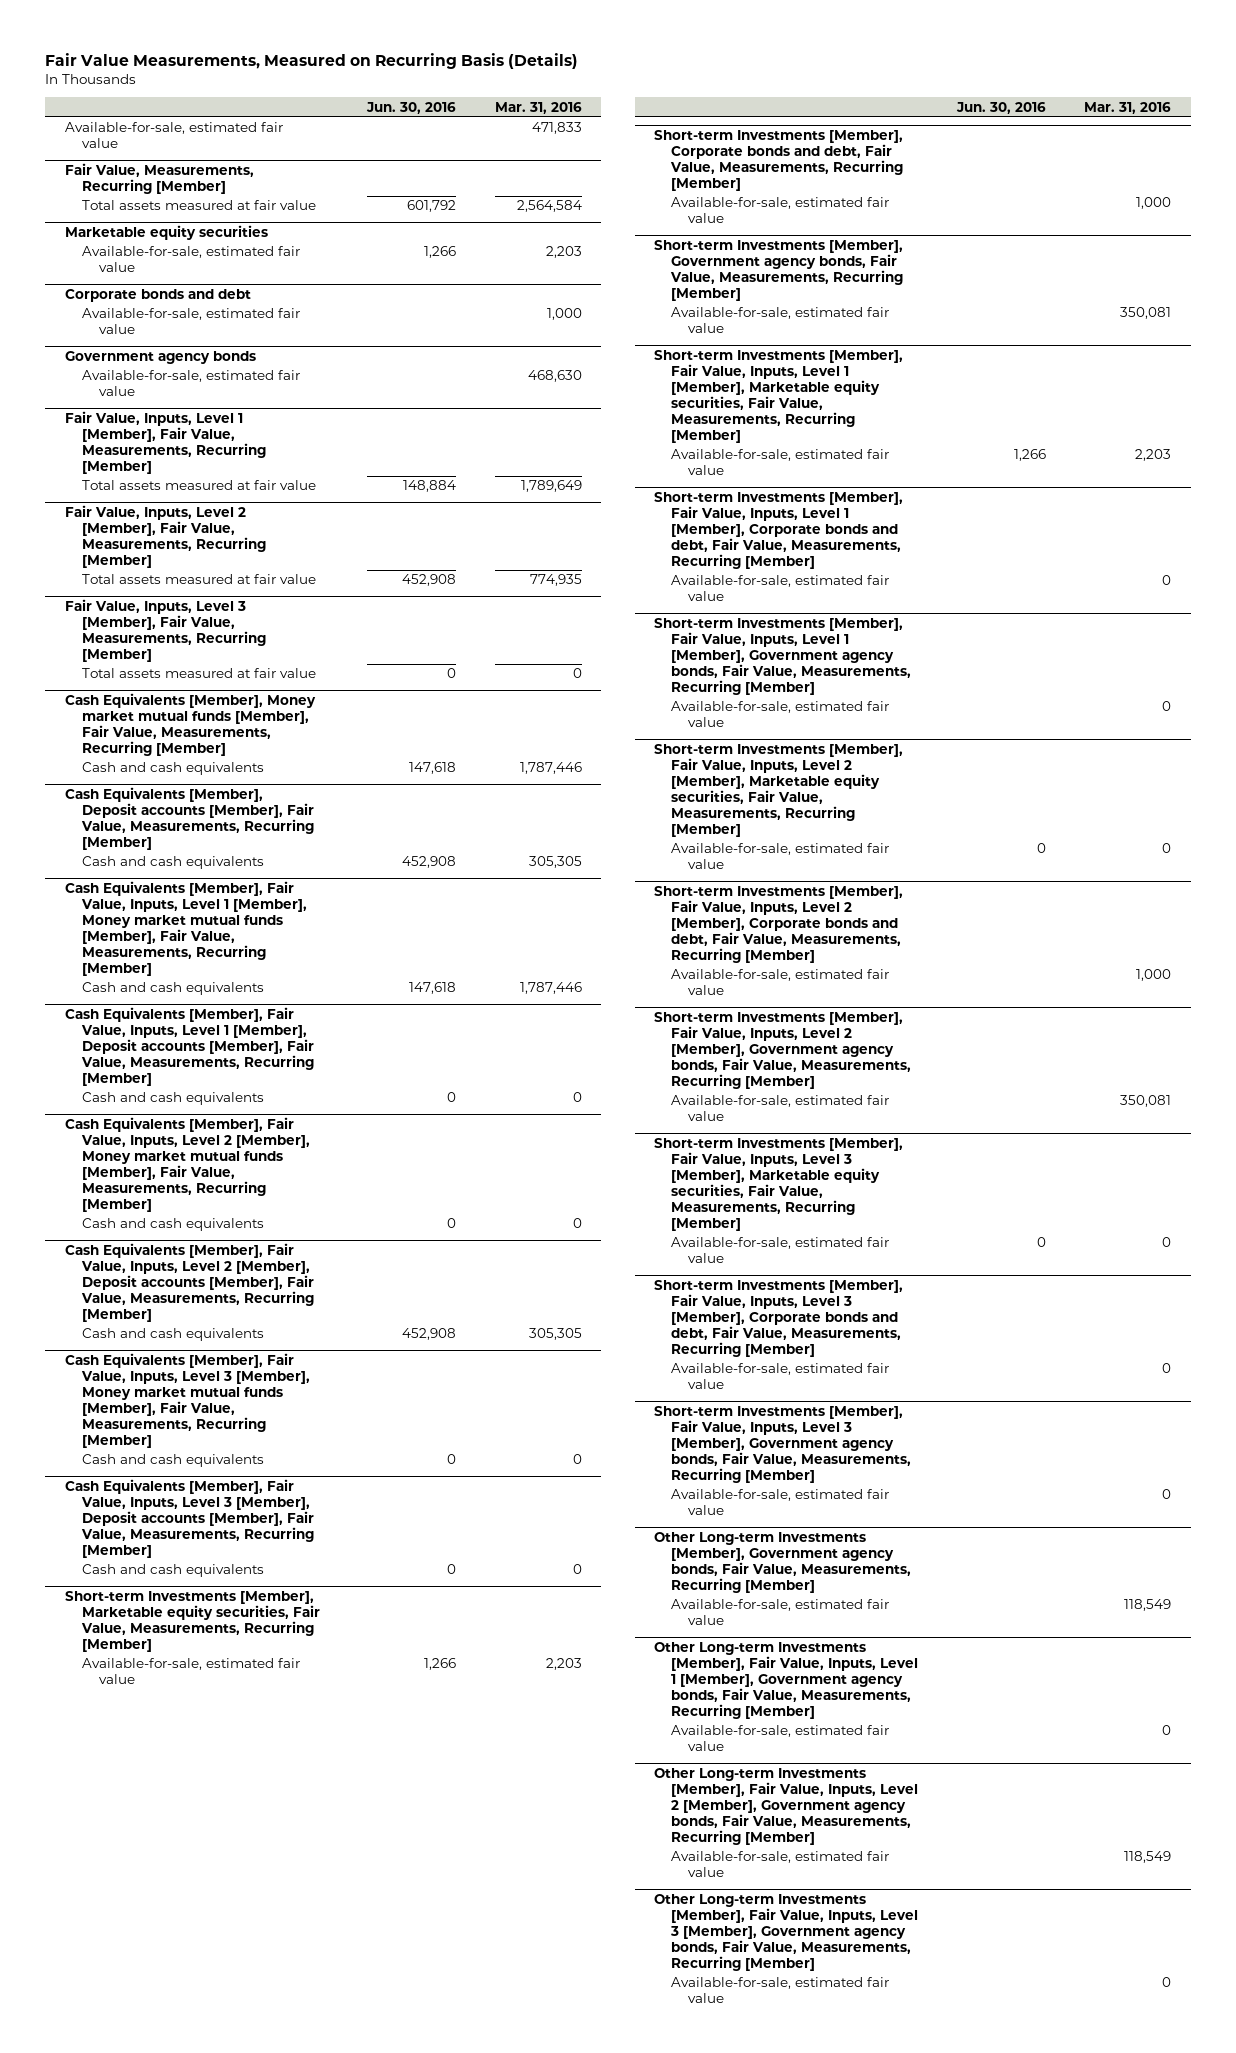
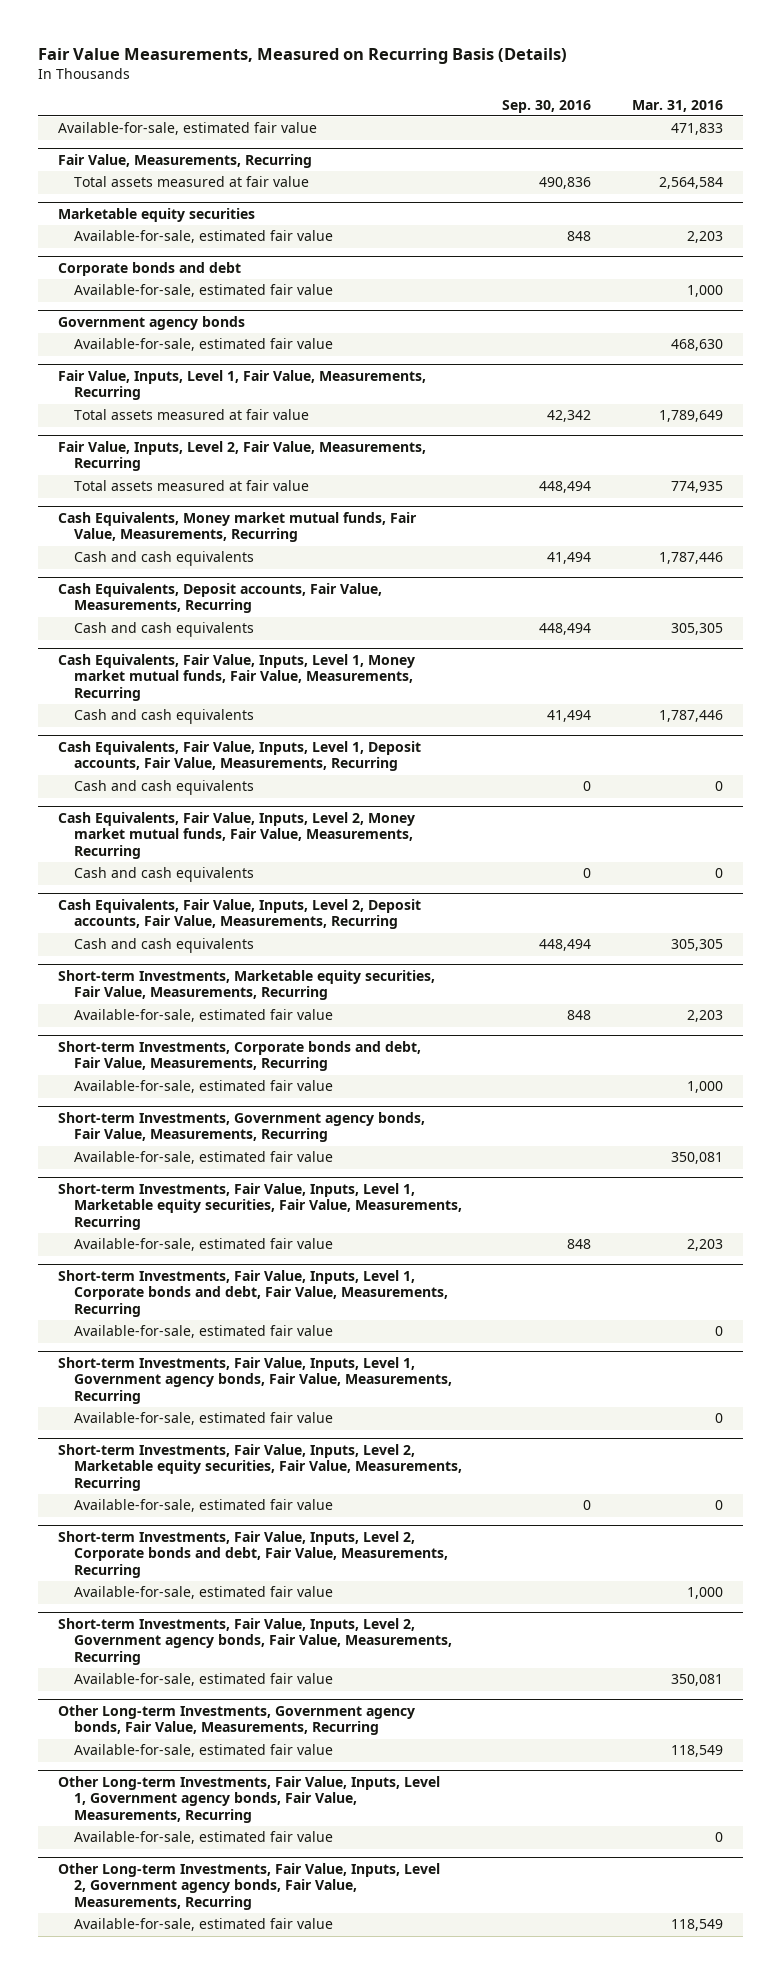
- | Jun. 30, 2016 | Mar. 31, 2016
+ | Sep. 30, 2016 | Mar. 31, 2016
- Fair Value, Measurements, Recurring [Member]
+ Fair Value, Measurements, Recurring
- Fair Value, Inputs, Level 1 [Member], Fair Value, Measurements, Recurring [Member]
+ Fair Value, Inputs, Level 1, Fair Value, Measurements, Recurring
- Fair Value, Inputs, Level 2 [Member], Fair Value, Measurements, Recurring [Member]
+ Fair Value, Inputs, Level 2, Fair Value, Measurements, Recurring
- Fair Value, Inputs, Level 3 [Member], Fair Value, Measurements, Recurring [Member]
- Total assets measured at fair value | 0 | 0
- Cash Equivalents [Member], Money market mutual funds [Member], Fair Value, Measurements, Recurring [Member]
+ Cash Equivalents, Money market mutual funds, Fair Value, Measurements, Recurring
- Cash Equivalents [Member], Deposit accounts [Member], Fair Value, Measurements, Recurring [Member]
+ Cash Equivalents, Deposit accounts, Fair Value, Measurements, Recurring
- Cash Equivalents [Member], Fair Value, Inputs, Level 1 [Member], Money market mutual funds [Member], Fair Value, Measurements, Recurring [Member]
+ Cash Equivalents, Fair Value, Inputs, Level 1, Money market mutual funds, Fair Value, Measurements, Recurring
- Cash Equivalents [Member], Fair Value, Inputs, Level 1 [Member], Deposit accounts [Member], Fair Value, Measurements, Recurring [Member]
+ Cash Equivalents, Fair Value, Inputs, Level 1, Deposit accounts, Fair Value, Measurements, Recurring
- Cash Equivalents [Member], Fair Value, Inputs, Level 2 [Member], Money market mutual funds [Member], Fair Value, Measurements, Recurring [Member]
+ Cash Equivalents, Fair Value, Inputs, Level 2, Money market mutual funds, Fair Value, Measurements, Recurring
- Cash Equivalents [Member], Fair Value, Inputs, Level 2 [Member], Deposit accounts [Member], Fair Value, Measurements, Recurring [Member]
+ Cash Equivalents, Fair Value, Inputs, Level 2, Deposit accounts, Fair Value, Measurements, Recurring
- Cash Equivalents [Member], Fair Value, Inputs, Level 3 [Member], Money market mutual funds [Member], Fair Value, Measurements, Recurring [Member]
- Cash and cash equivalents | 0 | 0
- Cash Equivalents [Member], Fair Value, Inputs, Level 3 [Member], Deposit accounts [Member], Fair Value, Measurements, Recurring [Member]
- Cash and cash equivalents | 0 | 0
- Short-term Investments [Member], Marketable equity securities, Fair Value, Measurements, Recurring [Member]
+ Short-term Investments, Marketable equity securities, Fair Value, Measurements, Recurring
- Short-term Investments [Member], Corporate bonds and debt, Fair Value, Measurements, Recurring [Member]
+ Short-term Investments, Corporate bonds and debt, Fair Value, Measurements, Recurring
- Short-term Investments [Member], Government agency bonds, Fair Value, Measurements, Recurring [Member]
+ Short-term Investments, Government agency bonds, Fair Value, Measurements, Recurring
- Short-term Investments [Member], Fair Value, Inputs, Level 1 [Member], Marketable equity securities, Fair Value, Measurements, Recurring [Member]
+ Short-term Investments, Fair Value, Inputs, Level 1, Marketable equity securities, Fair Value, Measurements, Recurring
- Short-term Investments [Member], Fair Value, Inputs, Level 1 [Member], Corporate bonds and debt, Fair Value, Measurements, Recurring [Member]
+ Short-term Investments, Fair Value, Inputs, Level 1, Corporate bonds and debt, Fair Value, Measurements, Recurring
- Short-term Investments [Member], Fair Value, Inputs, Level 1 [Member], Government agency bonds, Fair Value, Measurements, Recurring [Member]
+ Short-term Investments, Fair Value, Inputs, Level 1, Government agency bonds, Fair Value, Measurements, Recurring
- Short-term Investments [Member], Fair Value, Inputs, Level 2 [Member], Marketable equity securities, Fair Value, Measurements, Recurring [Member]
+ Short-term Investments, Fair Value, Inputs, Level 2, Marketable equity securities, Fair Value, Measurements, Recurring
- Short-term Investments [Member], Fair Value, Inputs, Level 2 [Member], Corporate bonds and debt, Fair Value, Measurements, Recurring [Member]
+ Short-term Investments, Fair Value, Inputs, Level 2, Corporate bonds and debt, Fair Value, Measurements, Recurring
- Short-term Investments [Member], Fair Value, Inputs, Level 2 [Member], Government agency bonds, Fair Value, Measurements, Recurring [Member]
+ Short-term Investments, Fair Value, Inputs, Level 2, Government agency bonds, Fair Value, Measurements, Recurring
- Short-term Investments [Member], Fair Value, Inputs, Level 3 [Member], Marketable equity securities, Fair Value, Measurements, Recurring [Member]
- Available-for-sale, estimated fair value | 0 | 0
- Short-term Investments [Member], Fair Value, Inputs, Level 3 [Member], Corporate bonds and debt, Fair Value, Measurements, Recurring [Member]
- Available-for-sale, estimated fair value | | 0
- Short-term Investments [Member], Fair Value, Inputs, Level 3 [Member], Government agency bonds, Fair Value, Measurements, Recurring [Member]
- Available-for-sale, estimated fair value | | 0
- Other Long-term Investments [Member], Government agency bonds, Fair Value, Measurements, Recurring [Member]
+ Other Long-term Investments, Government agency bonds, Fair Value, Measurements, Recurring
- Other Long-term Investments [Member], Fair Value, Inputs, Level 1 [Member], Government agency bonds, Fair Value, Measurements, Recurring [Member]
+ Other Long-term Investments, Fair Value, Inputs, Level 1, Government agency bonds, Fair Value, Measurements, Recurring
- Other Long-term Investments [Member], Fair Value, Inputs, Level 2 [Member], Government agency bonds, Fair Value, Measurements, Recurring [Member]
+ Other Long-term Investments, Fair Value, Inputs, Level 2, Government agency bonds, Fair Value, Measurements, Recurring
- Other Long-term Investments [Member], Fair Value, Inputs, Level 3 [Member], Government agency bonds, Fair Value, Measurements, Recurring [Member]
- Available-for-sale, estimated fair value | | 0

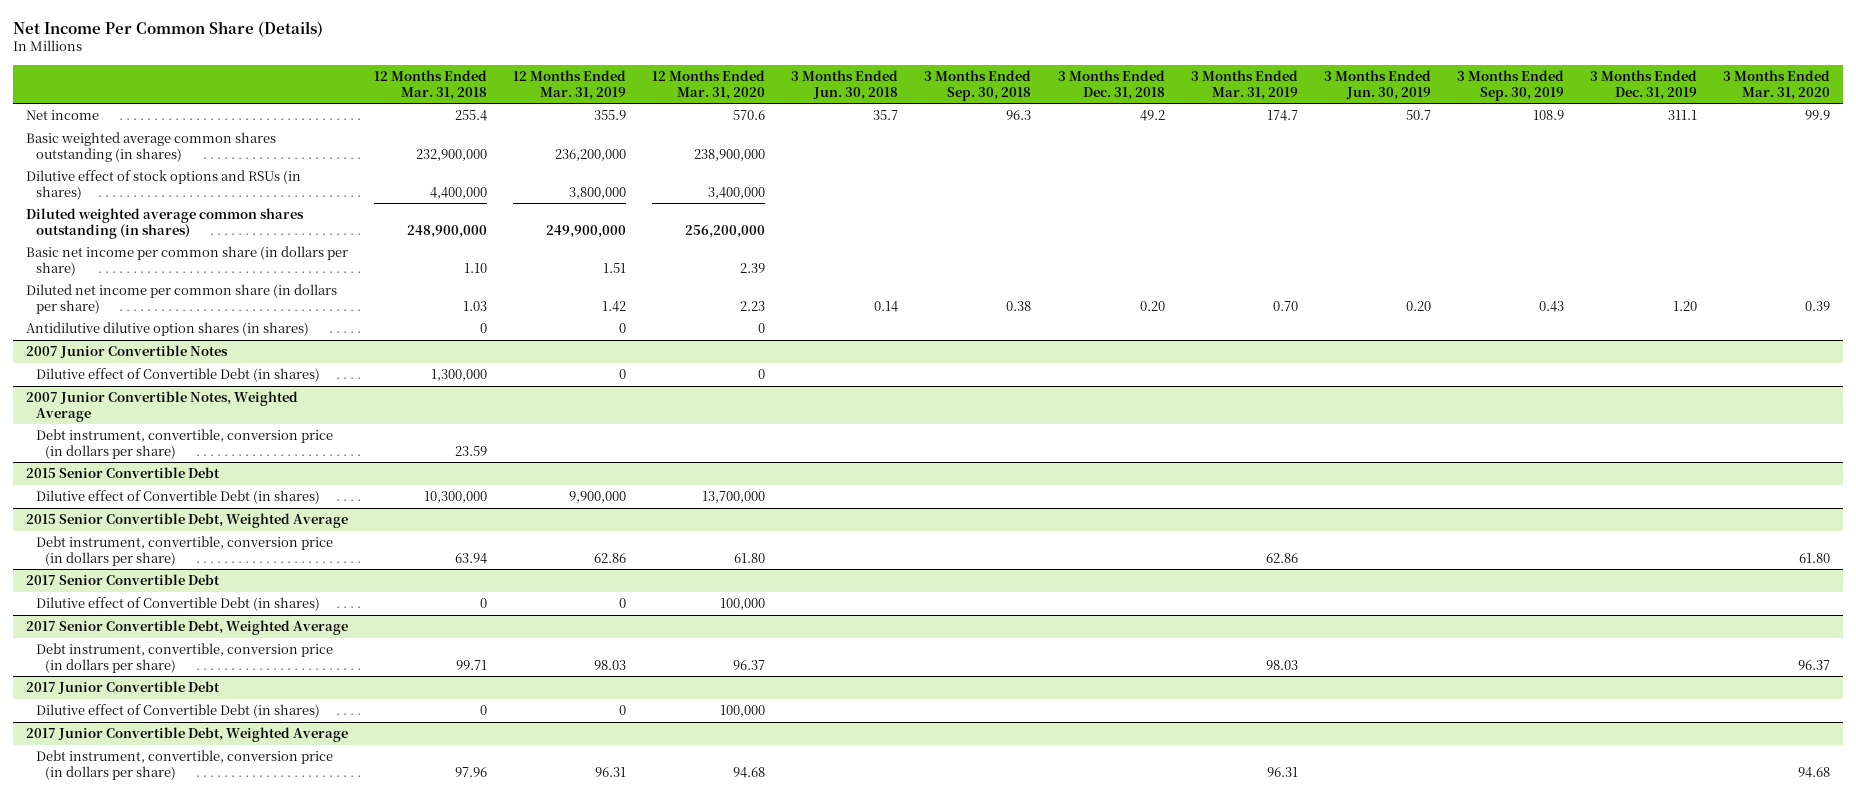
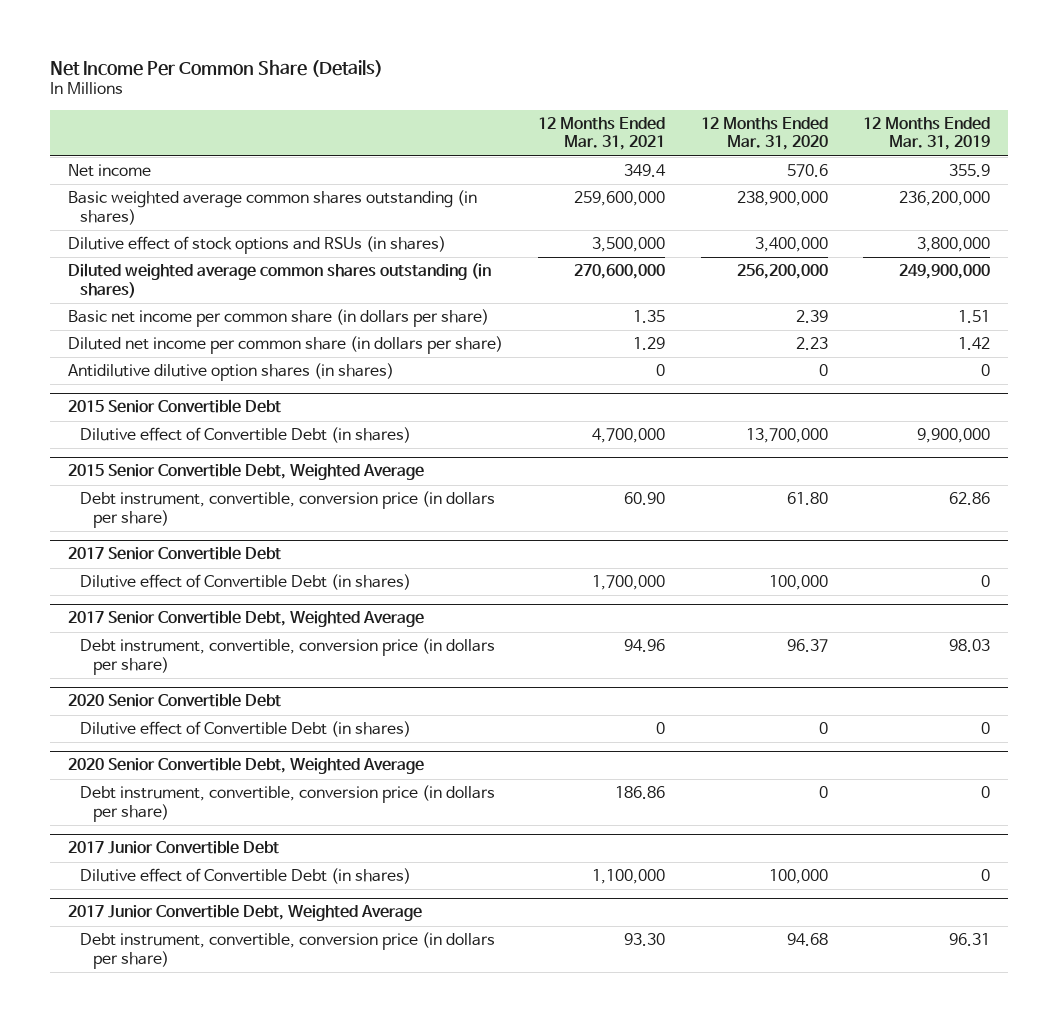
- | 12 Months Ended Mar. 31, 2018 | 12 Months Ended Mar. 31, 2019 | 12 Months Ended Mar. 31, 2020 | 3 Months Ended Jun. 30, 2018 | 3 Months Ended Sep. 30, 2018 | 3 Months Ended Dec. 31, 2018 | 3 Months Ended Mar. 31, 2019 | 3 Months Ended Jun. 30, 2019 | 3 Months Ended Sep. 30, 2019 | 3 Months Ended Dec. 31, 2019 | 3 Months Ended Mar. 31, 2020
+ | 12 Months Ended Mar. 31, 2021 | 12 Months Ended Mar. 31, 2020 | 12 Months Ended Mar. 31, 2019
- 2007 Junior Convertible Notes
- Dilutive effect of Convertible Debt (in shares) | 1,300,000 | 0 | 0 | | | | | | | |
- 2007 Junior Convertible Notes, Weighted Average
- Debt instrument, convertible, conversion price (in dollars per share) | 23.59 | | | | | | | | | |
+ 2020 Senior Convertible Debt
+ Dilutive effect of Convertible Debt (in shares) | 0 | 0 | 0
+ 2020 Senior Convertible Debt, Weighted Average
+ Debt instrument, convertible, conversion price (in dollars per share) | 186.86 | 0 | 0

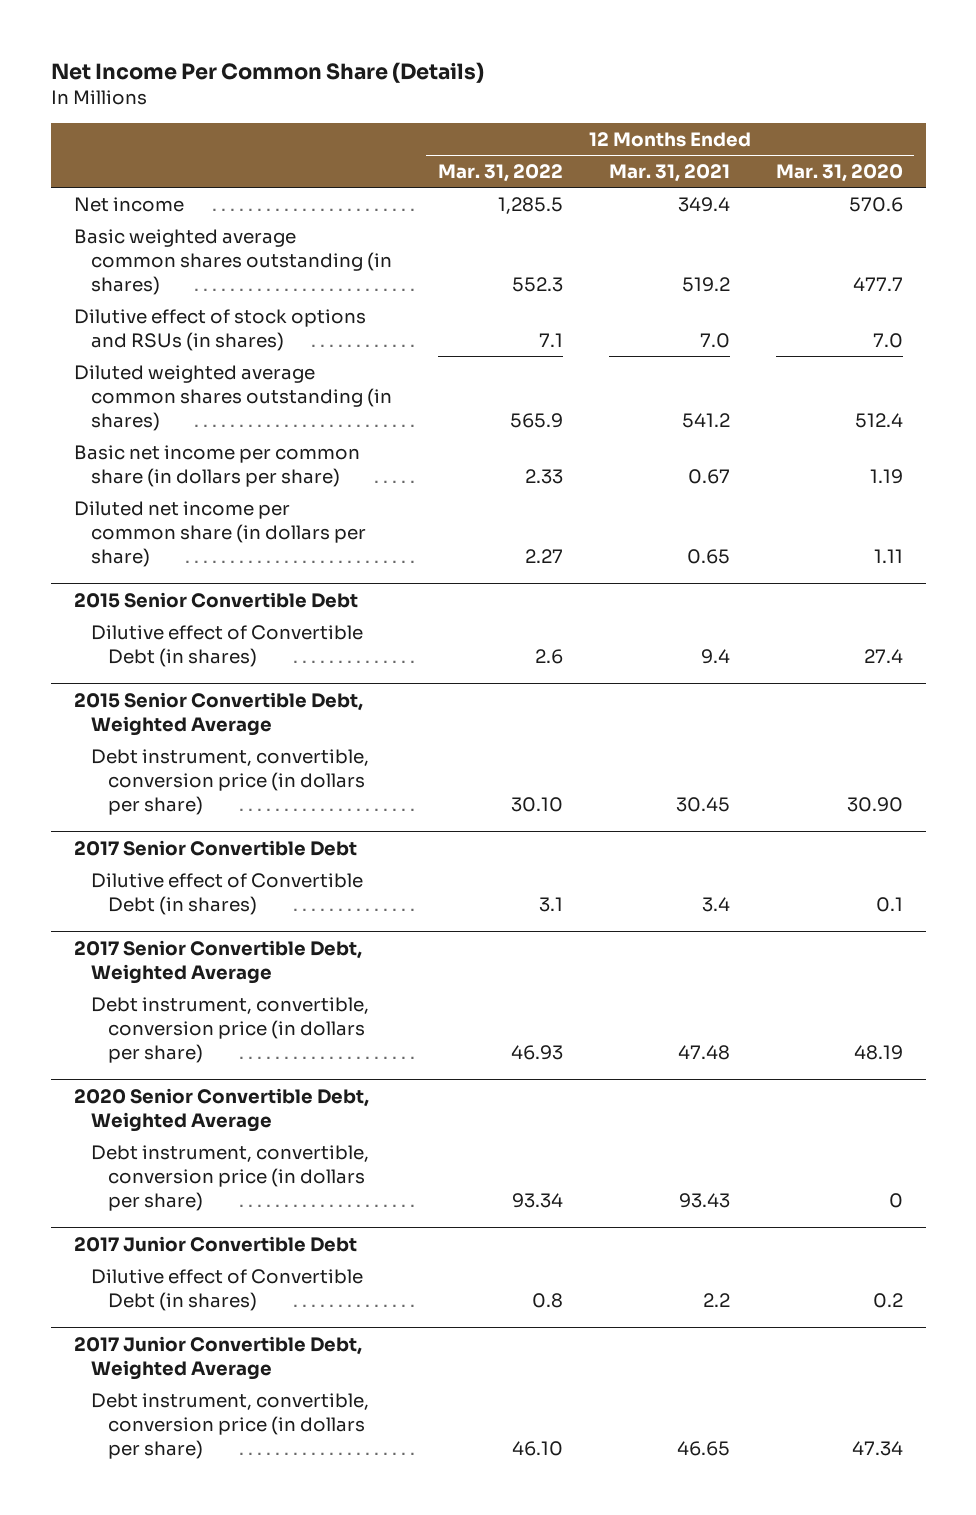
- | 12 Months Ended Mar. 31, 2021 | 12 Months Ended Mar. 31, 2020 | 12 Months Ended Mar. 31, 2019
+ | 12 Months Ended Mar. 31, 2022 | 12 Months Ended Mar. 31, 2021 | 12 Months Ended Mar. 31, 2020
- Basic weighted average common shares outstanding (in shares) | 259,600,000 | 238,900,000 | 236,200,000
- Dilutive effect of stock options and RSUs (in shares) | 3,500,000 | 3,400,000 | 3,800,000
- Diluted weighted average common shares outstanding (in shares) | 270,600,000 | 256,200,000 | 249,900,000
- Basic net income per common share (in dollars per share) | 1.35 | 2.39 | 1.51
- Diluted net income per common share (in dollars per share) | 1.29 | 2.23 | 1.42
- Antidilutive dilutive option shares (in shares) | 0 | 0 | 0
+ Basic weighted average common shares outstanding (in shares) | 552.3 | 519.2 | 477.7
+ Dilutive effect of stock options and RSUs (in shares) | 7.1 | 7.0 | 7.0
+ Diluted weighted average common shares outstanding (in shares) | 565.9 | 541.2 | 512.4
+ Basic net income per common share (in dollars per share) | 2.33 | 0.67 | 1.19
+ Diluted net income per common share (in dollars per share) | 2.27 | 0.65 | 1.11
@ 2015 Senior Convertible Debt
- Dilutive effect of Convertible Debt (in shares) | 4,700,000 | 13,700,000 | 9,900,000
+ Dilutive effect of Convertible Debt (in shares) | 2.6 | 9.4 | 27.4
@ 2015 Senior Convertible Debt, Weighted Average
- Debt instrument, convertible, conversion price (in dollars per share) | 60.90 | 61.80 | 62.86
+ Debt instrument, convertible, conversion price (in dollars per share) | 30.10 | 30.45 | 30.90
@ 2017 Senior Convertible Debt
- Dilutive effect of Convertible Debt (in shares) | 1,700,000 | 100,000 | 0
+ Dilutive effect of Convertible Debt (in shares) | 3.1 | 3.4 | 0.1
@ 2017 Senior Convertible Debt, Weighted Average
- Debt instrument, convertible, conversion price (in dollars per share) | 94.96 | 96.37 | 98.03
- 2020 Senior Convertible Debt
- Dilutive effect of Convertible Debt (in shares) | 0 | 0 | 0
@ 2017 Senior Convertible Debt, Weighted Average
+ Debt instrument, convertible, conversion price (in dollars per share) | 46.93 | 47.48 | 48.19
@ 2020 Senior Convertible Debt, Weighted Average
- Debt instrument, convertible, conversion price (in dollars per share) | 186.86 | 0 | 0
+ Debt instrument, convertible, conversion price (in dollars per share) | 93.34 | 93.43 | 0
@ 2017 Junior Convertible Debt
- Dilutive effect of Convertible Debt (in shares) | 1,100,000 | 100,000 | 0
+ Dilutive effect of Convertible Debt (in shares) | 0.8 | 2.2 | 0.2
@ 2017 Junior Convertible Debt, Weighted Average
- Debt instrument, convertible, conversion price (in dollars per share) | 93.30 | 94.68 | 96.31
+ Debt instrument, convertible, conversion price (in dollars per share) | 46.10 | 46.65 | 47.34

